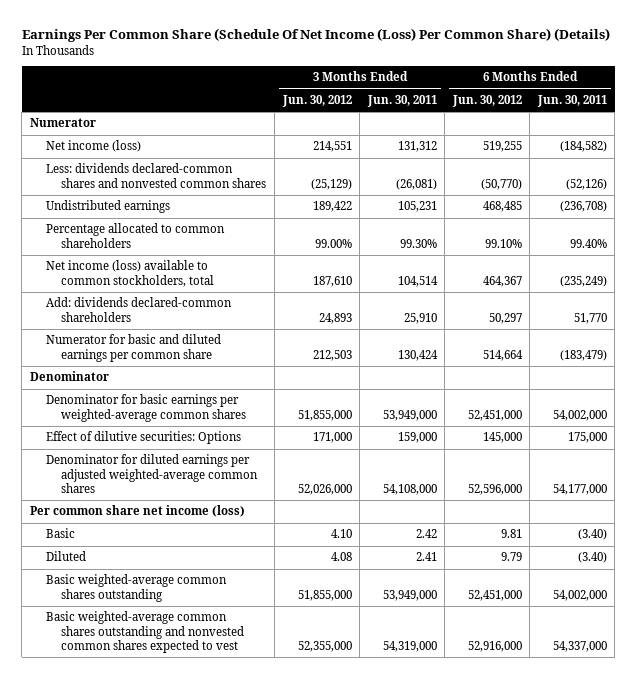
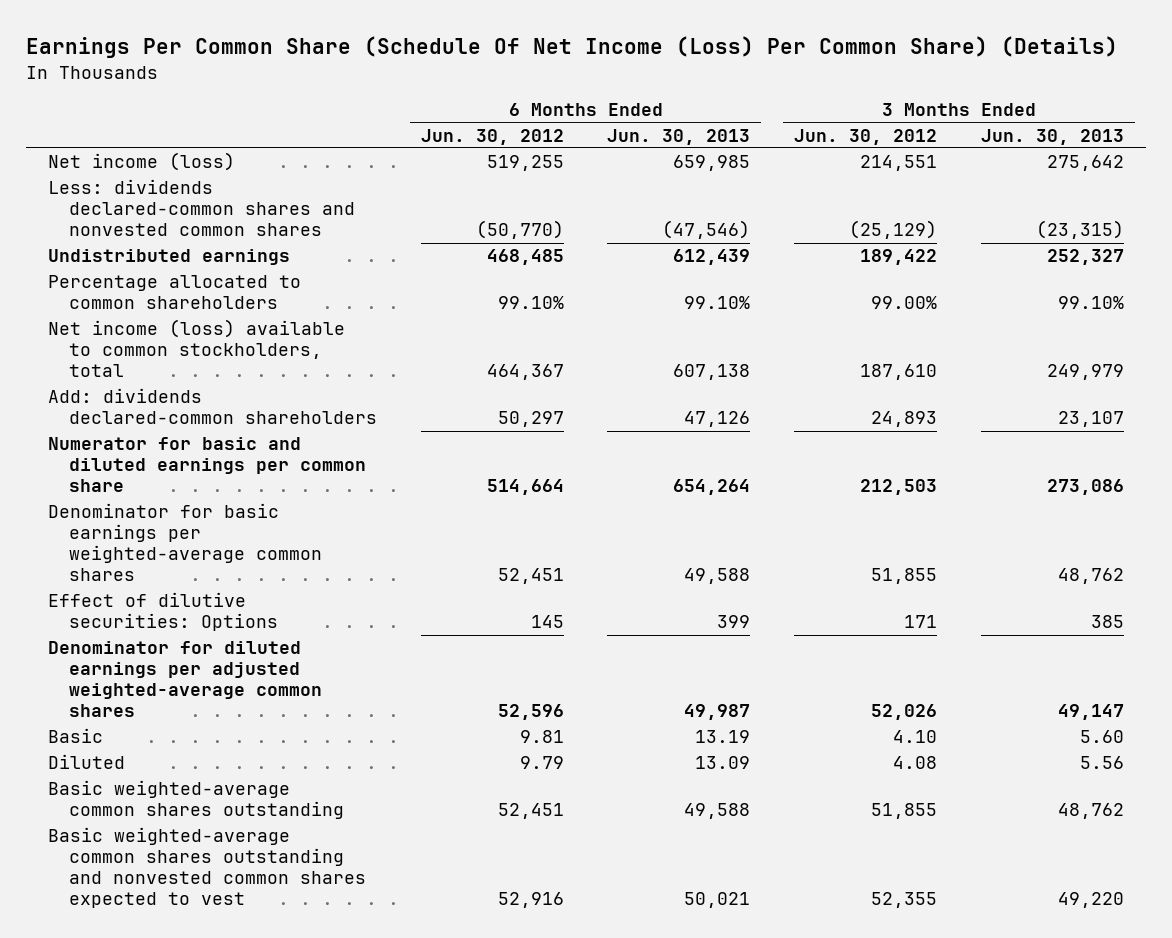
- | 3 Months Ended Jun. 30, 2012 | 3 Months Ended Jun. 30, 2011 | 6 Months Ended Jun. 30, 2012 | 6 Months Ended Jun. 30, 2011
+ | 6 Months Ended Jun. 30, 2012 | 6 Months Ended Jun. 30, 2013 | 3 Months Ended Jun. 30, 2012 | 3 Months Ended Jun. 30, 2013
- Numerator
- Denominator
- Denominator for basic earnings per weighted-average common shares | 51,855,000 | 53,949,000 | 52,451,000 | 54,002,000
- Effect of dilutive securities: Options | 171,000 | 159,000 | 145,000 | 175,000
- Denominator for diluted earnings per adjusted weighted-average common shares | 52,026,000 | 54,108,000 | 52,596,000 | 54,177,000
- Per common share net income (loss)
+ Denominator for basic earnings per weighted-average common shares | 52,451 | 49,588 | 51,855 | 48,762
+ Effect of dilutive securities: Options | 145 | 399 | 171 | 385
+ Denominator for diluted earnings per adjusted weighted-average common shares | 52,596 | 49,987 | 52,026 | 49,147
- Basic weighted-average common shares outstanding | 51,855,000 | 53,949,000 | 52,451,000 | 54,002,000
- Basic weighted-average common shares outstanding and nonvested common shares expected to vest | 52,355,000 | 54,319,000 | 52,916,000 | 54,337,000
+ Basic weighted-average common shares outstanding | 52,451 | 49,588 | 51,855 | 48,762
+ Basic weighted-average common shares outstanding and nonvested common shares expected to vest | 52,916 | 50,021 | 52,355 | 49,220

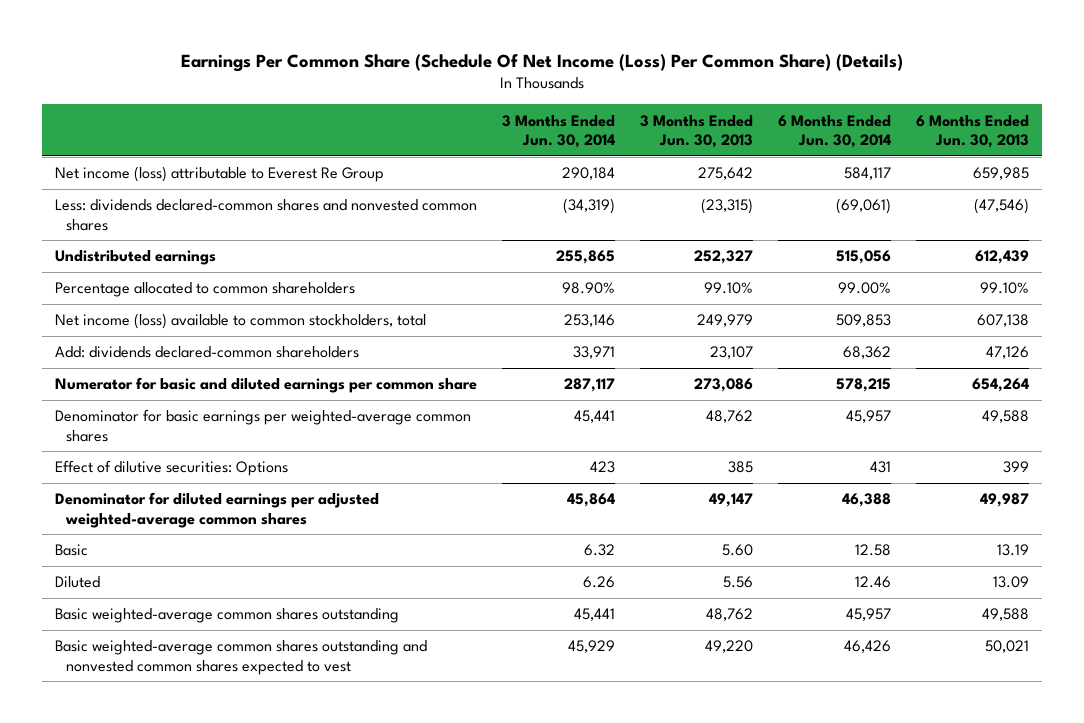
- | 6 Months Ended Jun. 30, 2012 | 6 Months Ended Jun. 30, 2013 | 3 Months Ended Jun. 30, 2012 | 3 Months Ended Jun. 30, 2013
+ | 3 Months Ended Jun. 30, 2014 | 3 Months Ended Jun. 30, 2013 | 6 Months Ended Jun. 30, 2014 | 6 Months Ended Jun. 30, 2013
- Net income (loss) | 519,255 | 659,985 | 214,551 | 275,642
+ Net income (loss) attributable to Everest Re Group | 290,184 | 275,642 | 584,117 | 659,985

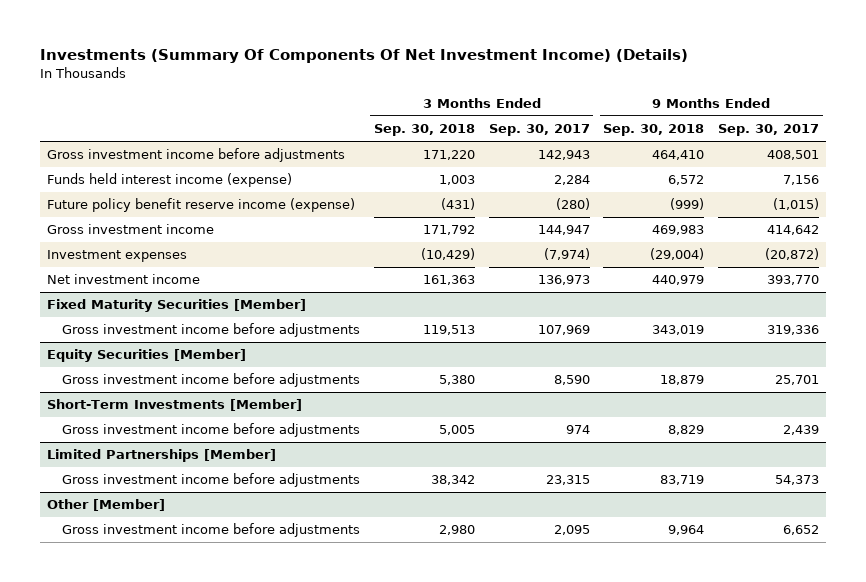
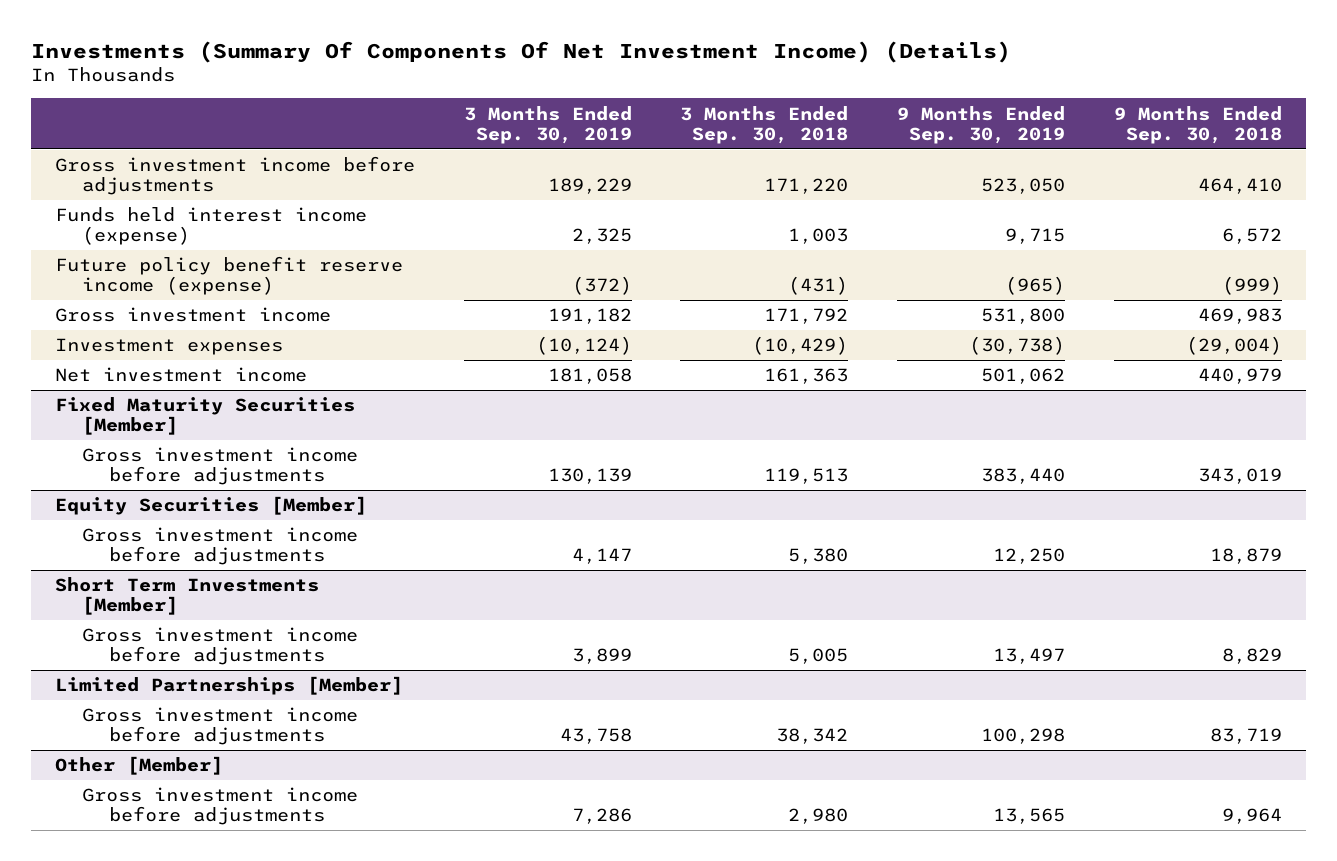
- | 3 Months Ended Sep. 30, 2018 | 3 Months Ended Sep. 30, 2017 | 9 Months Ended Sep. 30, 2018 | 9 Months Ended Sep. 30, 2017
+ | 3 Months Ended Sep. 30, 2019 | 3 Months Ended Sep. 30, 2018 | 9 Months Ended Sep. 30, 2019 | 9 Months Ended Sep. 30, 2018
- Short-Term Investments [Member]
+ Short Term Investments [Member]

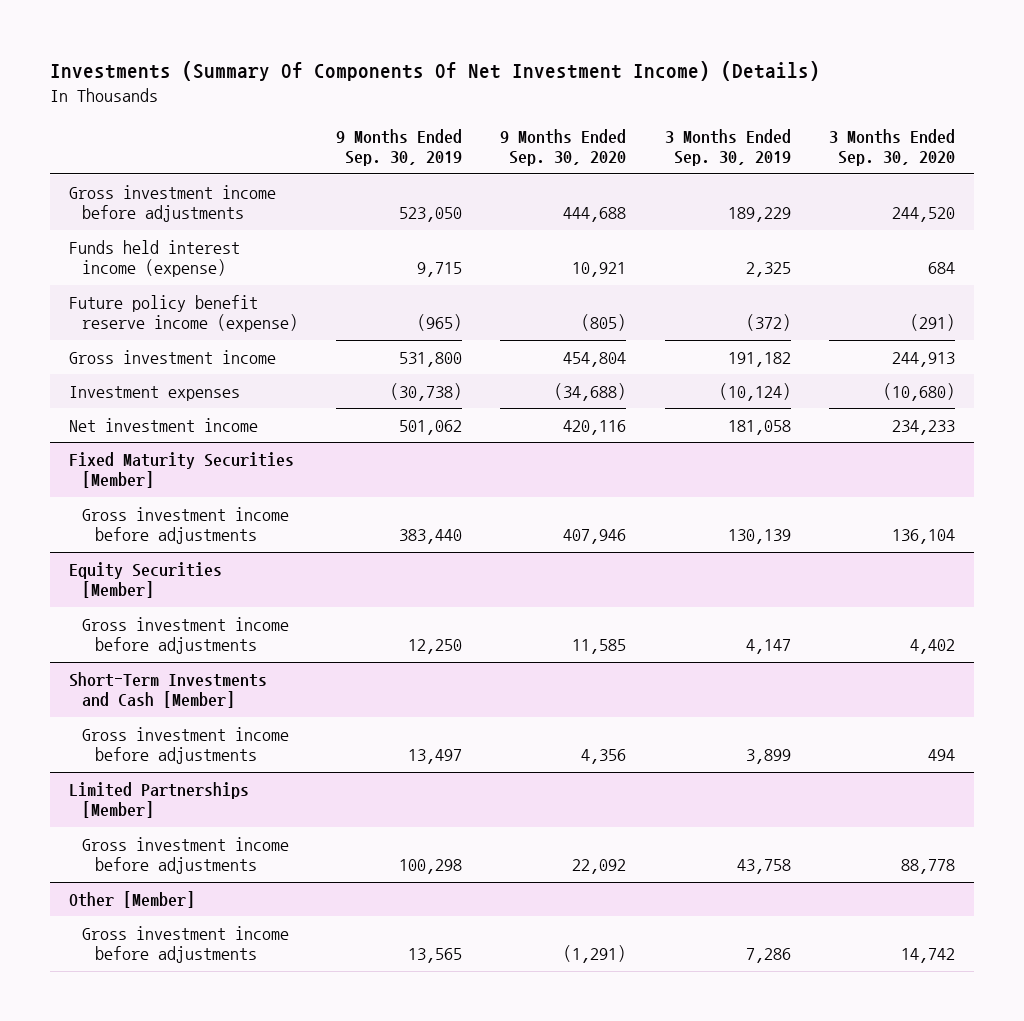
- | 3 Months Ended Sep. 30, 2019 | 3 Months Ended Sep. 30, 2018 | 9 Months Ended Sep. 30, 2019 | 9 Months Ended Sep. 30, 2018
+ | 9 Months Ended Sep. 30, 2019 | 9 Months Ended Sep. 30, 2020 | 3 Months Ended Sep. 30, 2019 | 3 Months Ended Sep. 30, 2020
- Short Term Investments [Member]
+ Short-Term Investments and Cash [Member]

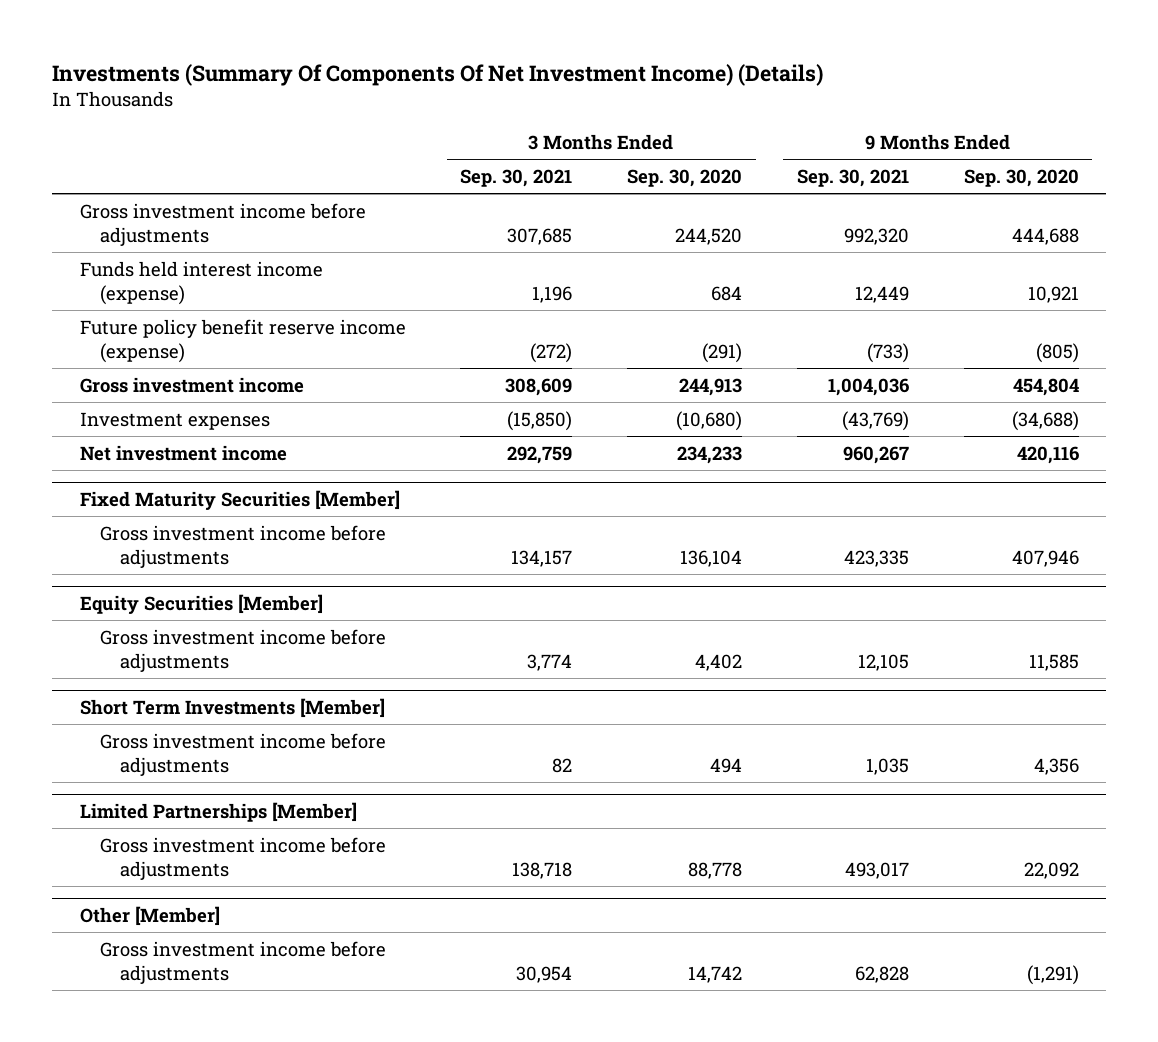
- | 9 Months Ended Sep. 30, 2019 | 9 Months Ended Sep. 30, 2020 | 3 Months Ended Sep. 30, 2019 | 3 Months Ended Sep. 30, 2020
+ | 3 Months Ended Sep. 30, 2021 | 3 Months Ended Sep. 30, 2020 | 9 Months Ended Sep. 30, 2021 | 9 Months Ended Sep. 30, 2020
- Short-Term Investments and Cash [Member]
+ Short Term Investments [Member]

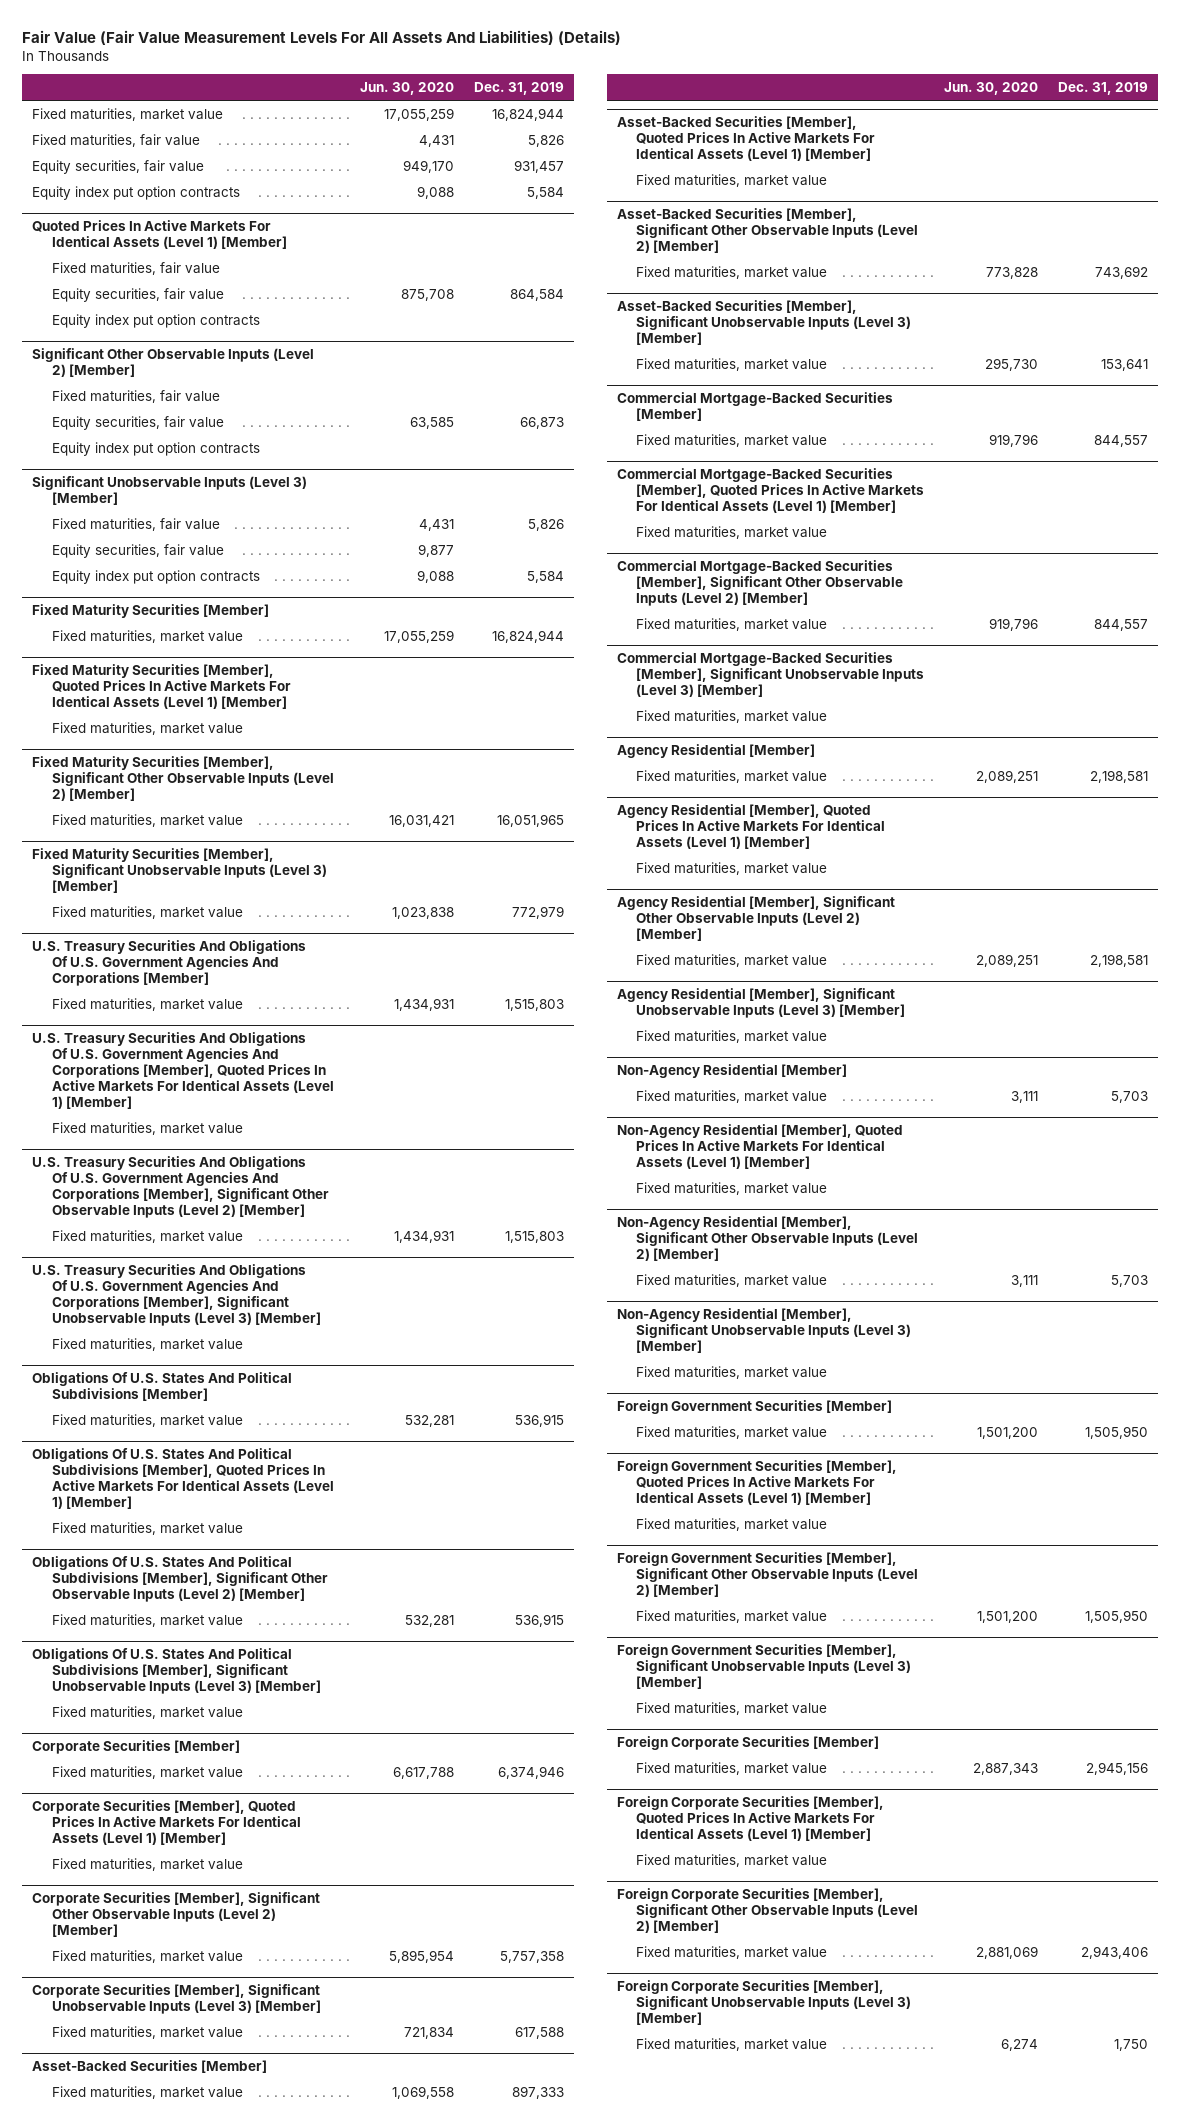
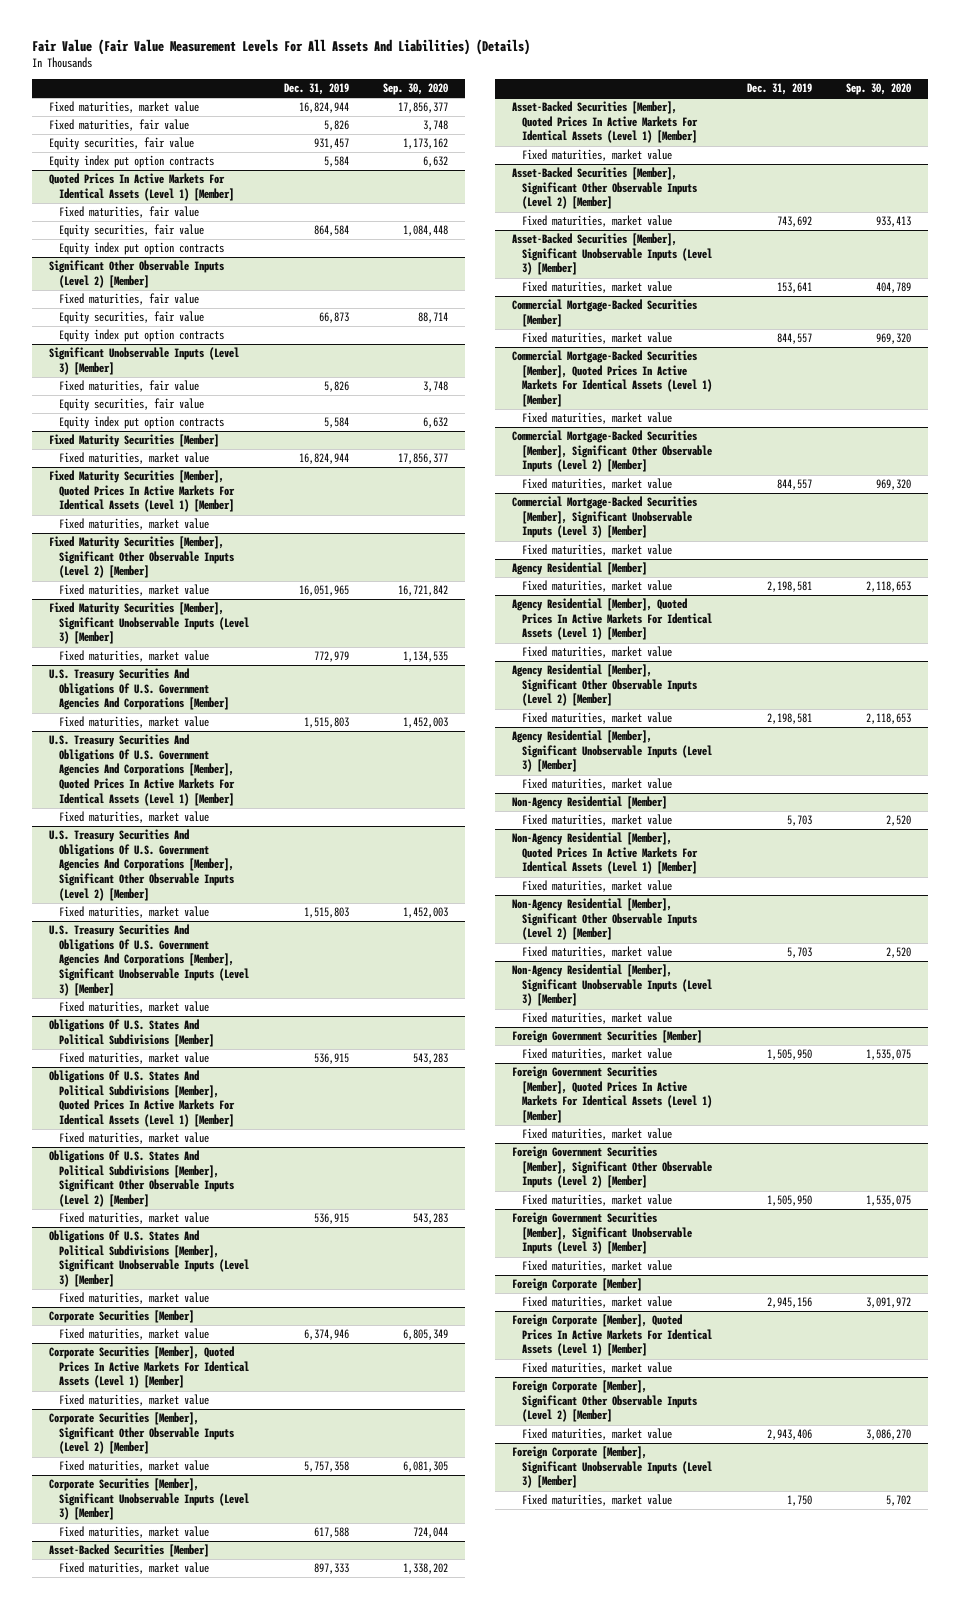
- | Jun. 30, 2020 | Dec. 31, 2019
+ | Dec. 31, 2019 | Sep. 30, 2020
- Foreign Corporate Securities [Member]
+ Foreign Corporate [Member]
- Foreign Corporate Securities [Member], Quoted Prices In Active Markets For Identical Assets (Level 1) [Member]
+ Foreign Corporate [Member], Quoted Prices In Active Markets For Identical Assets (Level 1) [Member]
- Foreign Corporate Securities [Member], Significant Other Observable Inputs (Level 2) [Member]
+ Foreign Corporate [Member], Significant Other Observable Inputs (Level 2) [Member]
- Foreign Corporate Securities [Member], Significant Unobservable Inputs (Level 3) [Member]
+ Foreign Corporate [Member], Significant Unobservable Inputs (Level 3) [Member]

